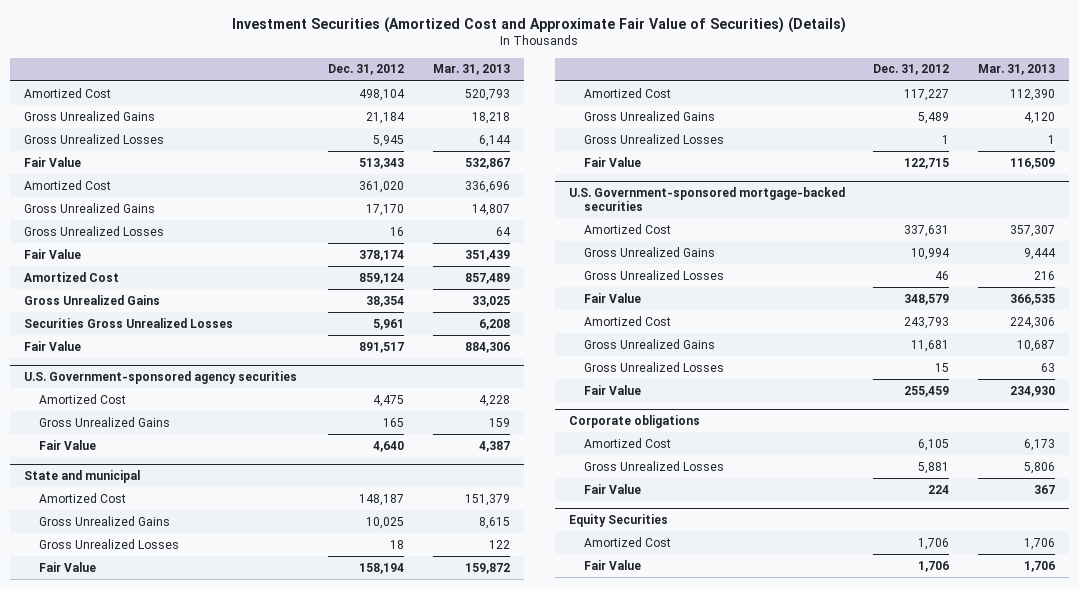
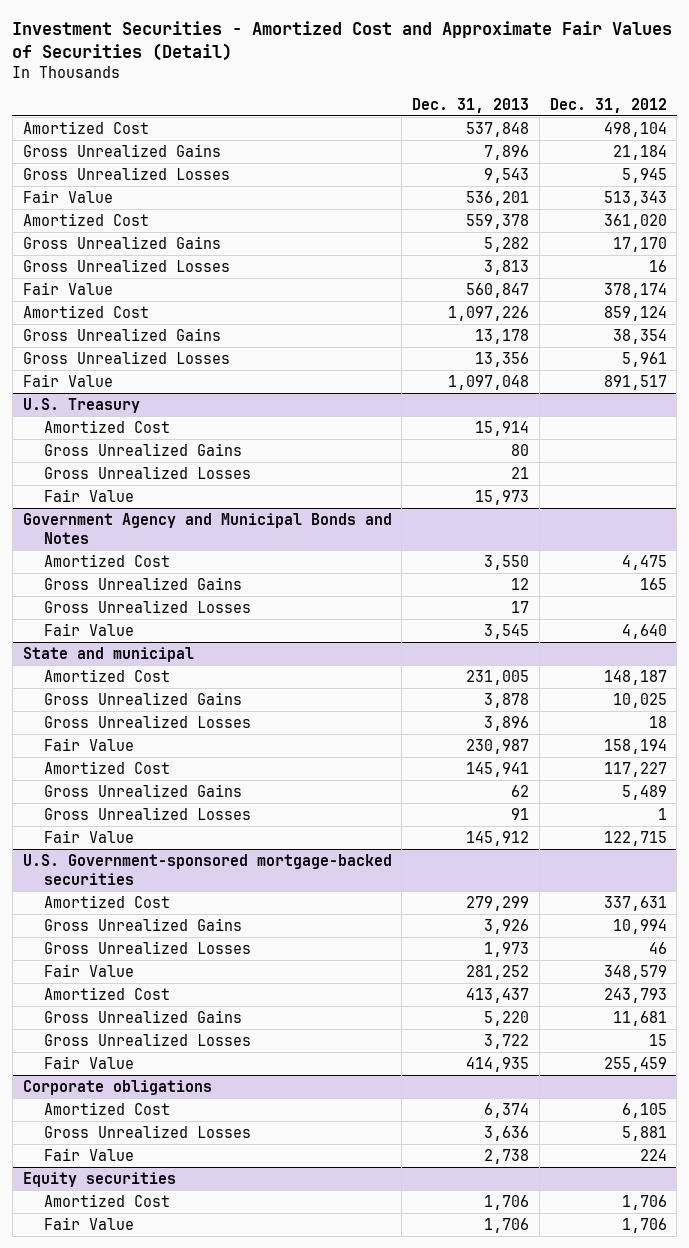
- Investment Securities (Amortized Cost and Approximate Fair Value of Securities) (Details)
+ Investment Securities - Amortized Cost and Approximate Fair Values of Securities (Detail)
- | Dec. 31, 2012 | Mar. 31, 2013
+ | Dec. 31, 2013 | Dec. 31, 2012
- Securities Gross Unrealized Losses | 5,961 | 6,208
+ Gross Unrealized Losses | 13,356 | 5,961
- U.S. Government-sponsored agency securities
+ U.S. Treasury
+ Amortized Cost | 15,914 |
+ Gross Unrealized Gains | 80 |
+ Gross Unrealized Losses | 21 |
+ Fair Value | 15,973 |
+ Government Agency and Municipal Bonds and Notes
+ Gross Unrealized Losses | 17 |
- Equity Securities
+ Equity securities

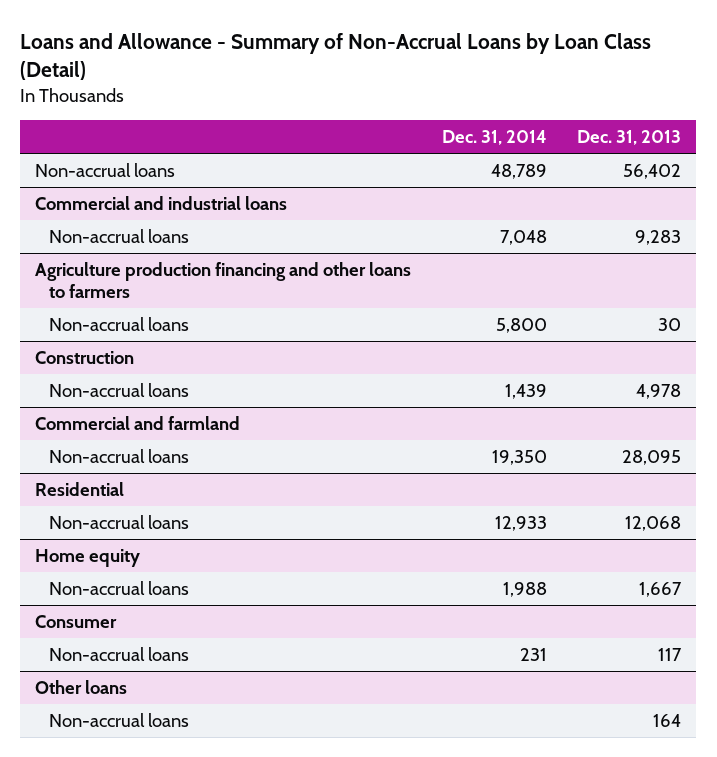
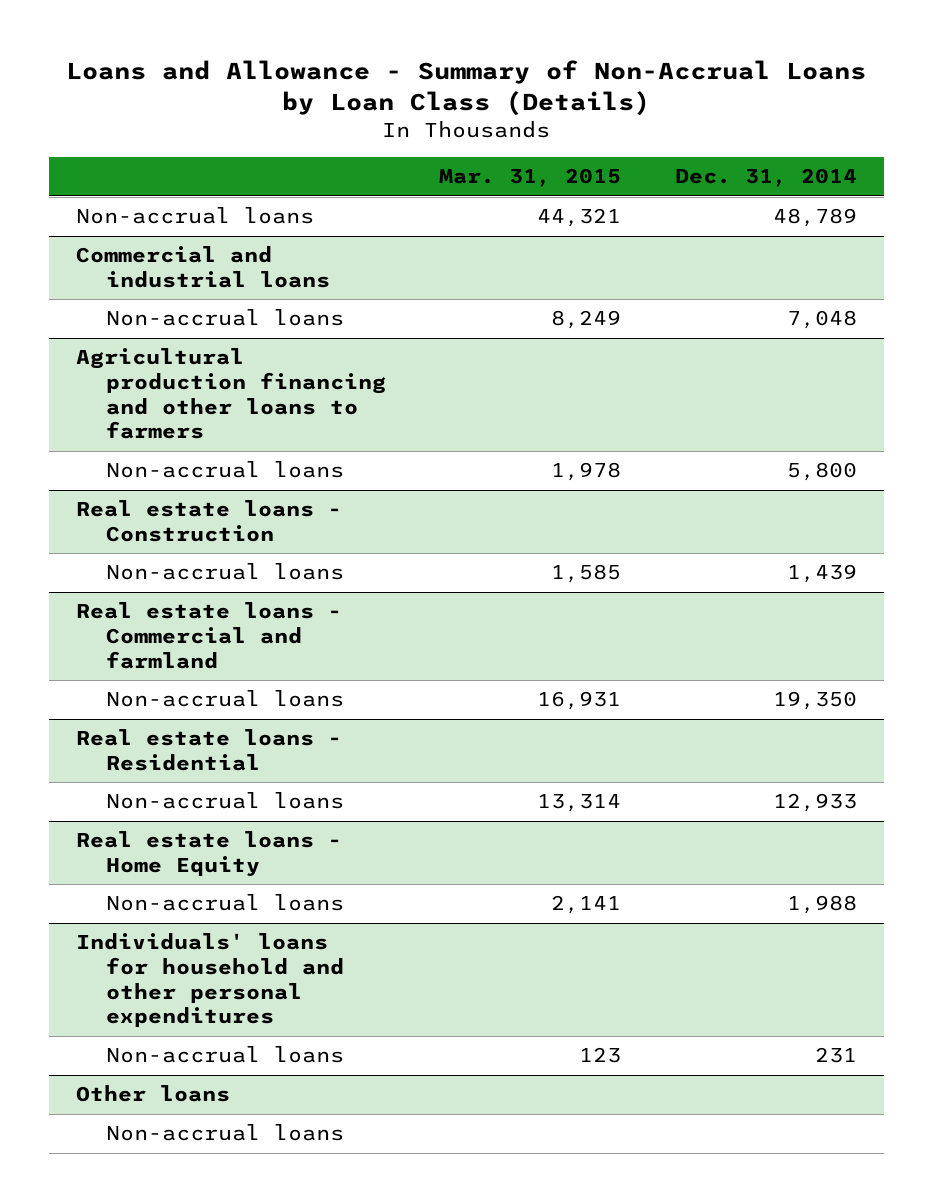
- Loans and Allowance - Summary of Non-Accrual Loans by Loan Class (Detail)
+ Loans and Allowance - Summary of Non-Accrual Loans by Loan Class (Details)
- | Dec. 31, 2014 | Dec. 31, 2013
+ | Mar. 31, 2015 | Dec. 31, 2014
- Agriculture production financing and other loans to farmers
+ Agricultural production financing and other loans to farmers
- Construction
+ Real estate loans - Construction
- Commercial and farmland
+ Real estate loans - Commercial and farmland
- Residential
+ Real estate loans - Residential
- Home equity
+ Real estate loans - Home Equity
- Consumer
+ Individuals' loans for household and other personal expenditures

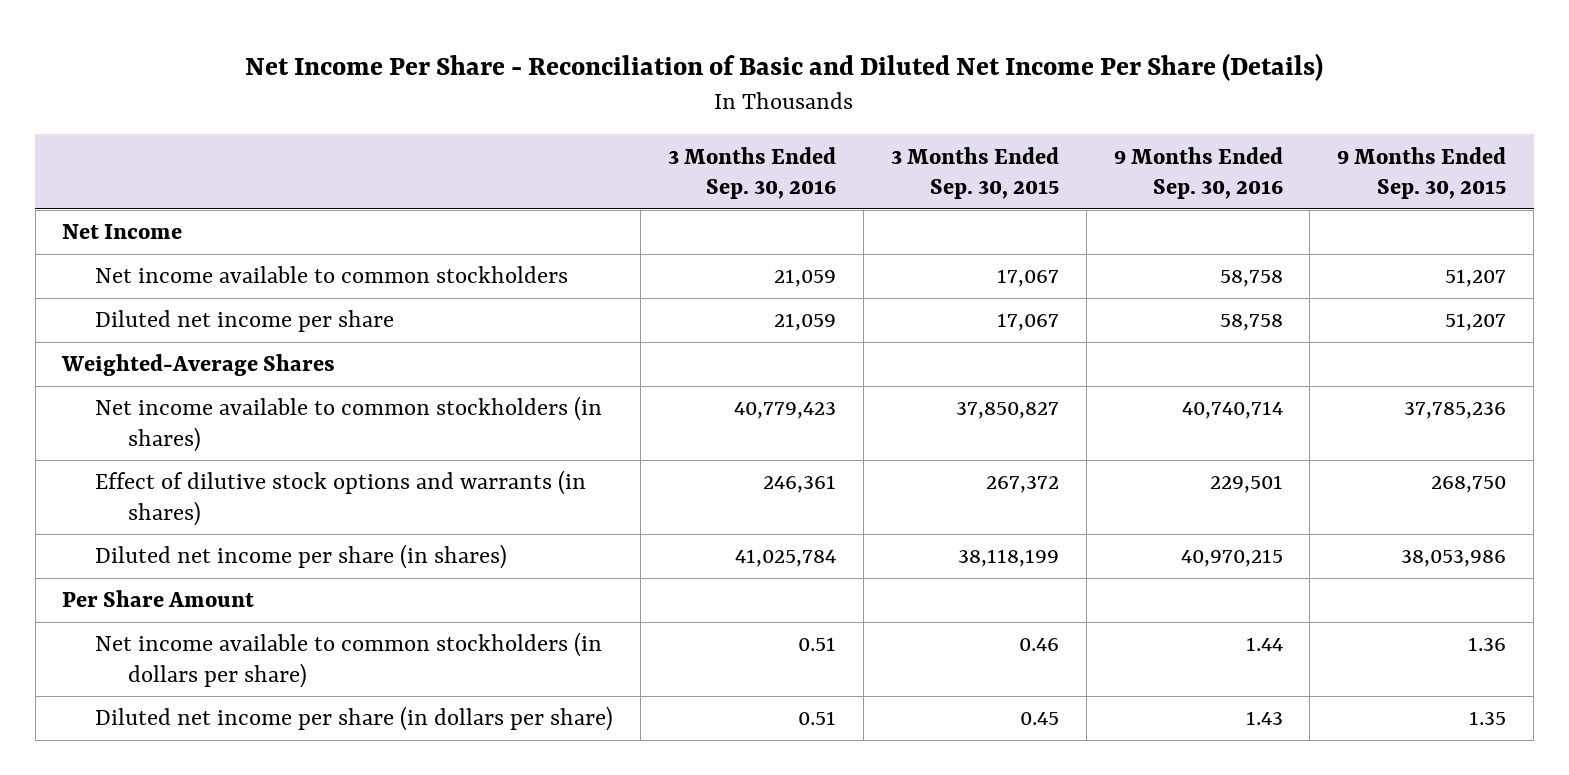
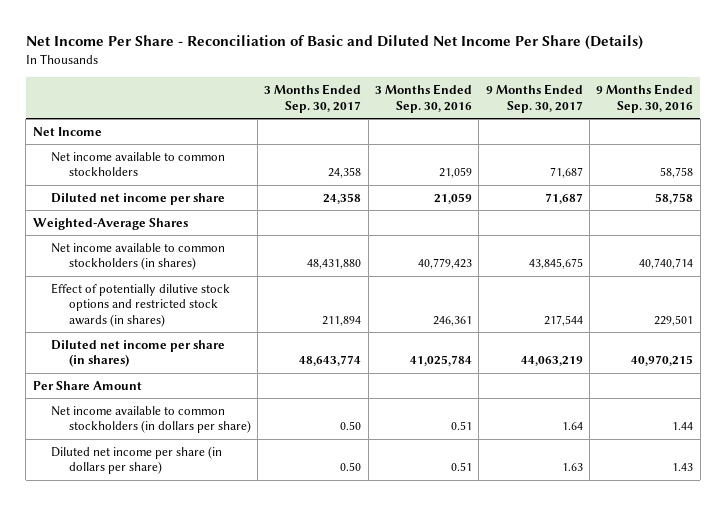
- | 3 Months Ended Sep. 30, 2016 | 3 Months Ended Sep. 30, 2015 | 9 Months Ended Sep. 30, 2016 | 9 Months Ended Sep. 30, 2015
+ | 3 Months Ended Sep. 30, 2017 | 3 Months Ended Sep. 30, 2016 | 9 Months Ended Sep. 30, 2017 | 9 Months Ended Sep. 30, 2016
- Effect of dilutive stock options and warrants (in shares) | 246,361 | 267,372 | 229,501 | 268,750
+ Effect of potentially dilutive stock options and restricted stock awards (in shares) | 211,894 | 246,361 | 217,544 | 229,501

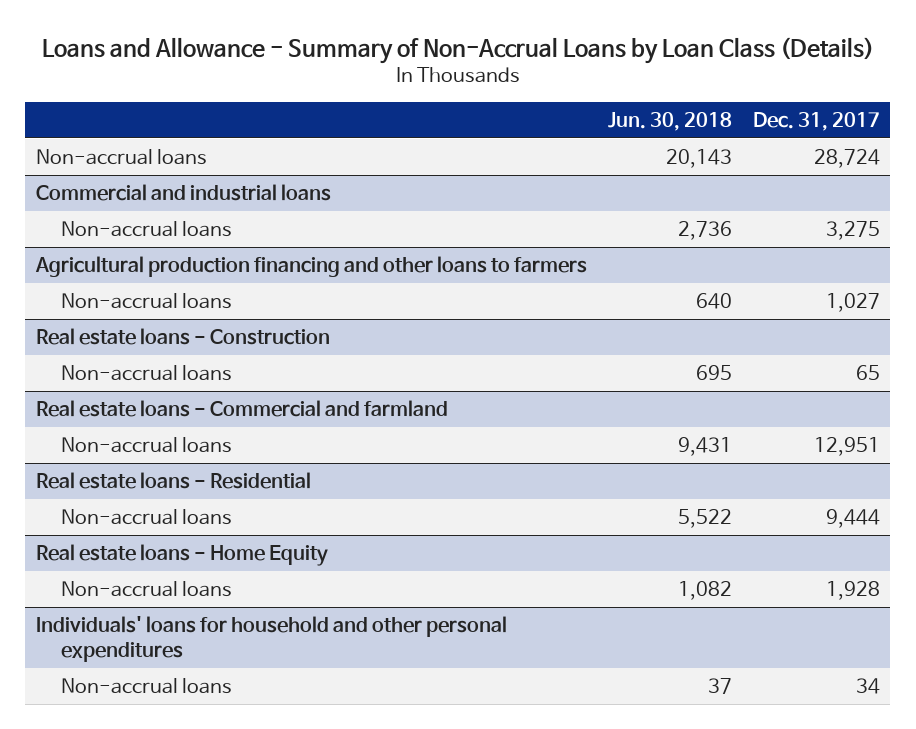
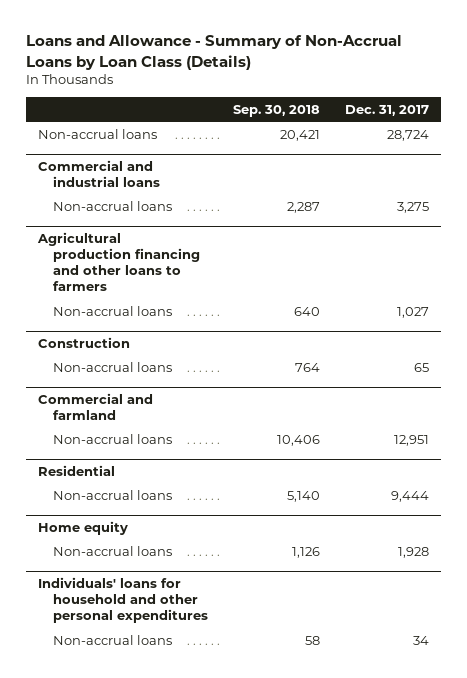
- | Jun. 30, 2018 | Dec. 31, 2017
+ | Sep. 30, 2018 | Dec. 31, 2017
- Real estate loans - Construction
+ Construction
- Real estate loans - Commercial and farmland
+ Commercial and farmland
- Real estate loans - Residential
+ Residential
- Real estate loans - Home Equity
+ Home equity

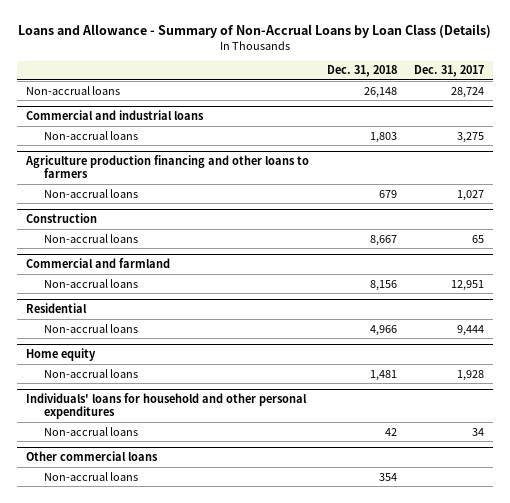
- | Sep. 30, 2018 | Dec. 31, 2017
+ | Dec. 31, 2018 | Dec. 31, 2017
- Agricultural production financing and other loans to farmers
+ Agriculture production financing and other loans to farmers
+ Other commercial loans
+ Non-accrual loans | 354 |

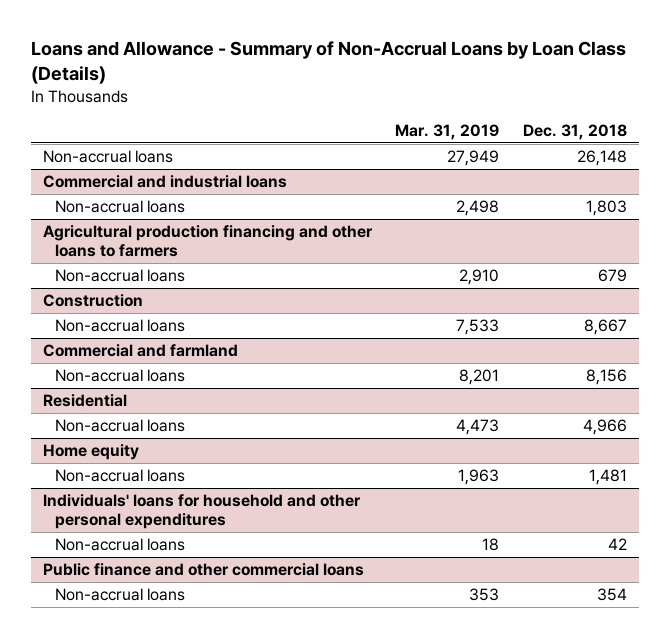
- | Dec. 31, 2018 | Dec. 31, 2017
+ | Mar. 31, 2019 | Dec. 31, 2018
- Agriculture production financing and other loans to farmers
+ Agricultural production financing and other loans to farmers
- Other commercial loans
+ Public finance and other commercial loans

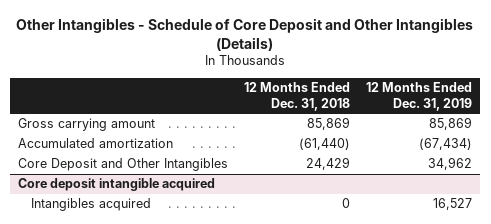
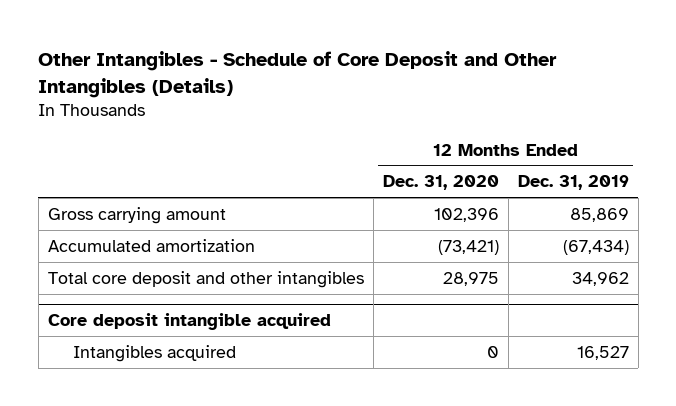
- | 12 Months Ended Dec. 31, 2018 | 12 Months Ended Dec. 31, 2019
+ | 12 Months Ended Dec. 31, 2020 | 12 Months Ended Dec. 31, 2019
- Core Deposit and Other Intangibles | 24,429 | 34,962
+ Total core deposit and other intangibles | 28,975 | 34,962

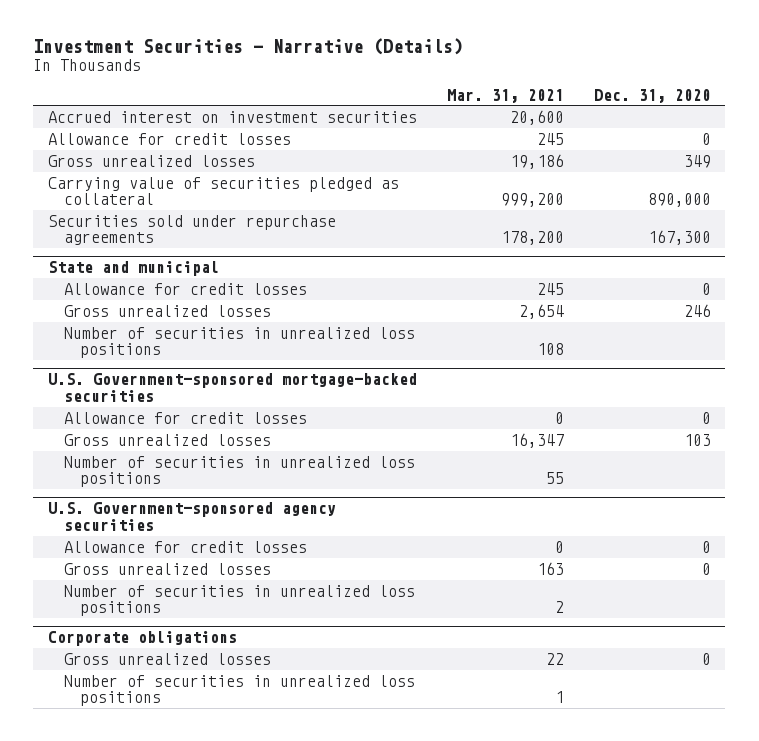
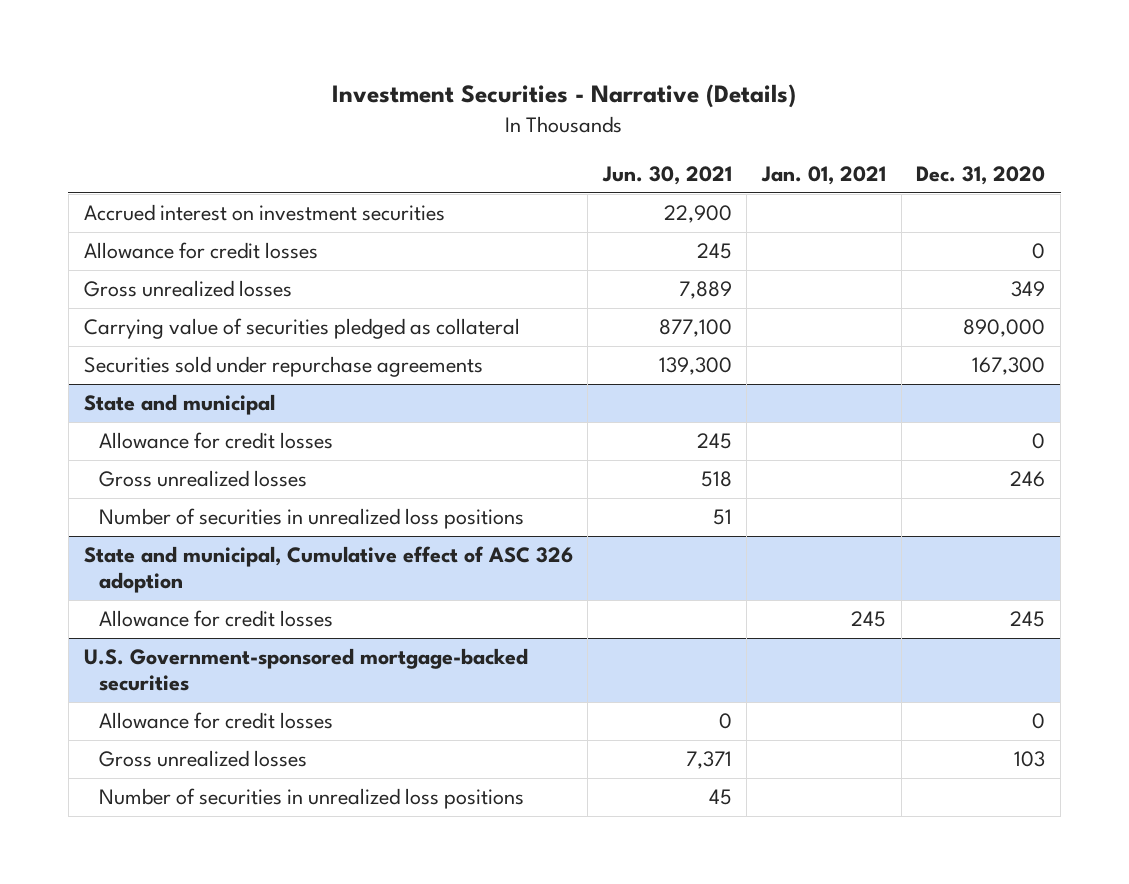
- | Mar. 31, 2021 | Dec. 31, 2020
+ | Jun. 30, 2021 | Jan. 01, 2021 | Dec. 31, 2020
+ State and municipal, Cumulative effect of ASC 326 adoption
+ Allowance for credit losses | | 245 | 245
- U.S. Government-sponsored agency securities
- Allowance for credit losses | 0 | 0
- Gross unrealized losses | 163 | 0
- Number of securities in unrealized loss positions | 2 |
- Corporate obligations
- Gross unrealized losses | 22 | 0
- Number of securities in unrealized loss positions | 1 |

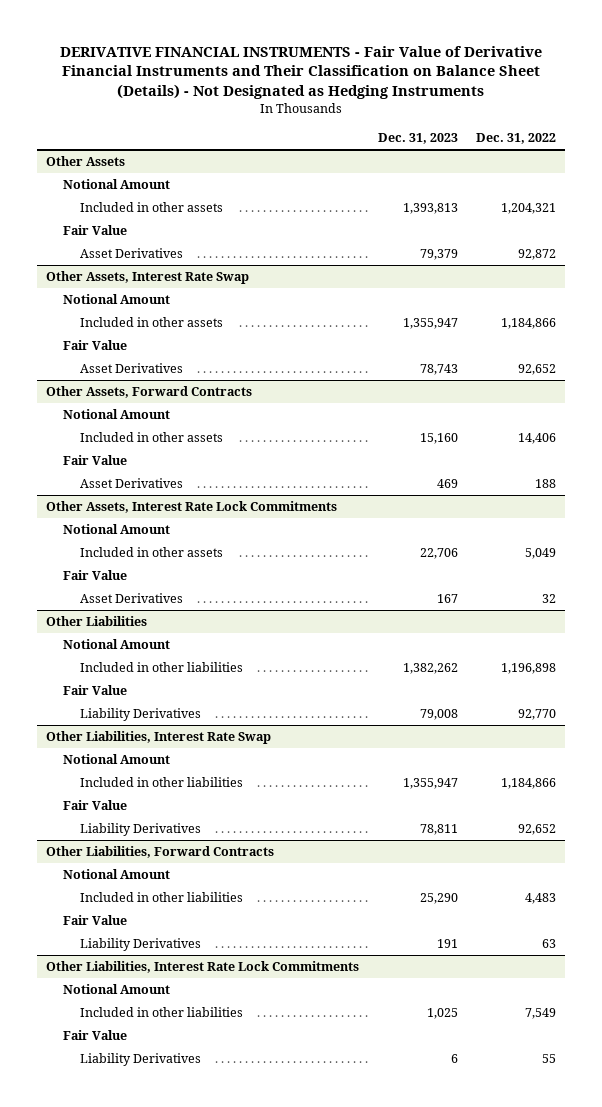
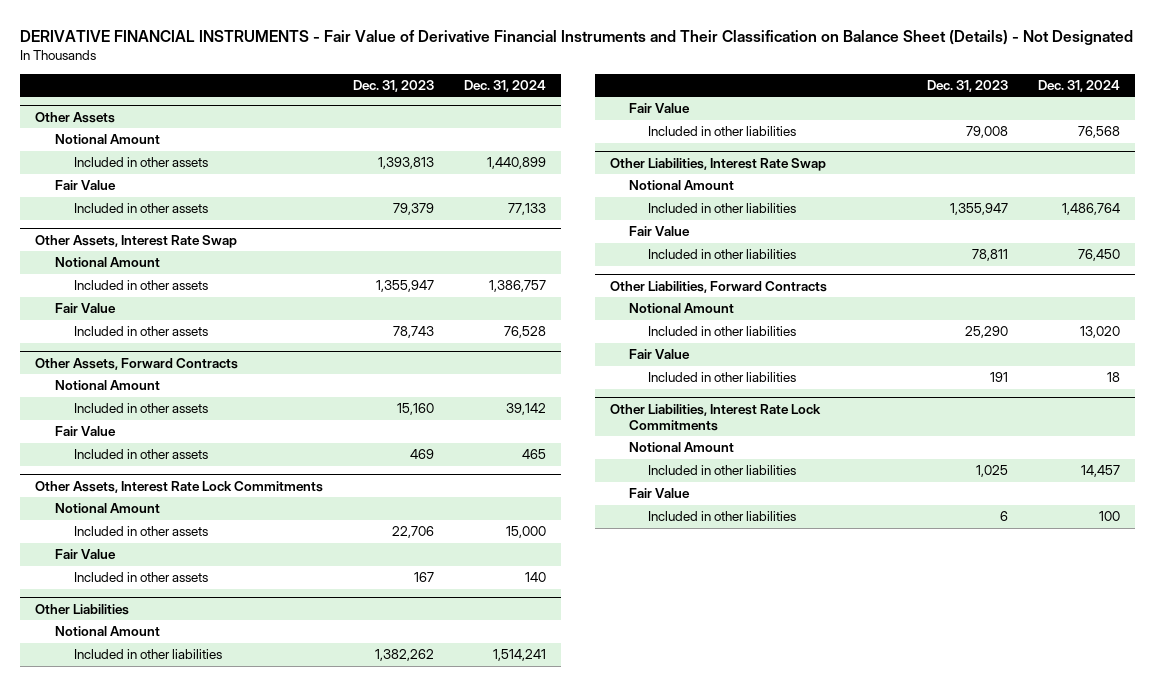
- DERIVATIVE FINANCIAL INSTRUMENTS - Fair Value of Derivative Financial Instruments and Their Classification on Balance Sheet (Details) - Not Designated as Hedging Instruments
+ DERIVATIVE FINANCIAL INSTRUMENTS - Fair Value of Derivative Financial Instruments and Their Classification on Balance Sheet (Details) - Not Designated
- | Dec. 31, 2023 | Dec. 31, 2022
+ | Dec. 31, 2023 | Dec. 31, 2024
@ Other Assets
- Asset Derivatives | 79,379 | 92,872
+ Included in other assets | 79,379 | 77,133
@ Other Assets, Interest Rate Swap
- Asset Derivatives | 78,743 | 92,652
+ Included in other assets | 78,743 | 76,528
@ Other Assets, Forward Contracts
- Asset Derivatives | 469 | 188
+ Included in other assets | 469 | 465
@ Other Assets, Interest Rate Lock Commitments
- Asset Derivatives | 167 | 32
+ Included in other assets | 167 | 140
@ Other Liabilities
- Liability Derivatives | 79,008 | 92,770
+ Included in other liabilities | 79,008 | 76,568
@ Other Liabilities, Interest Rate Swap
- Liability Derivatives | 78,811 | 92,652
+ Included in other liabilities | 78,811 | 76,450
@ Other Liabilities, Forward Contracts
- Liability Derivatives | 191 | 63
+ Included in other liabilities | 191 | 18
@ Other Liabilities, Interest Rate Lock Commitments
- Liability Derivatives | 6 | 55
+ Included in other liabilities | 6 | 100

